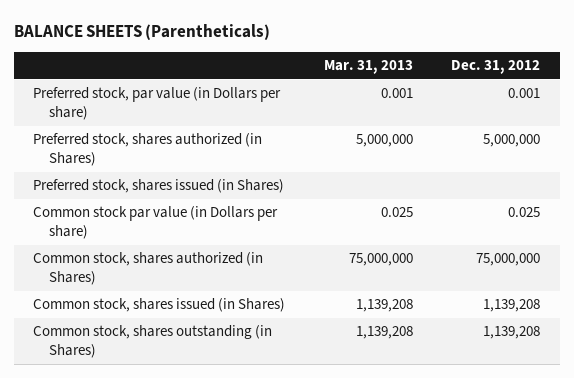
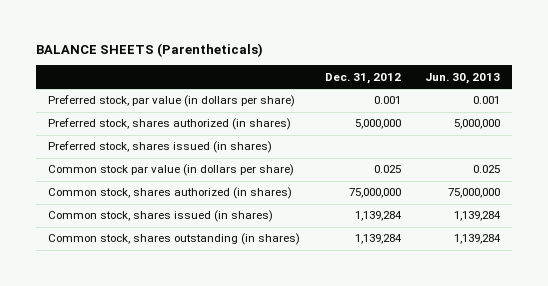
- | Mar. 31, 2013 | Dec. 31, 2012
+ | Dec. 31, 2012 | Jun. 30, 2013
- Preferred stock, par value (in Dollars per share) | 0.001 | 0.001
- Preferred stock, shares authorized (in Shares) | 5,000,000 | 5,000,000
- Preferred stock, shares issued (in Shares)
- Common stock par value (in Dollars per share) | 0.025 | 0.025
- Common stock, shares authorized (in Shares) | 75,000,000 | 75,000,000
- Common stock, shares issued (in Shares) | 1,139,208 | 1,139,208
- Common stock, shares outstanding (in Shares) | 1,139,208 | 1,139,208
+ Preferred stock, par value (in dollars per share) | 0.001 | 0.001
+ Preferred stock, shares authorized (in shares) | 5,000,000 | 5,000,000
+ Preferred stock, shares issued (in shares)
+ Common stock par value (in dollars per share) | 0.025 | 0.025
+ Common stock, shares authorized (in shares) | 75,000,000 | 75,000,000
+ Common stock, shares issued (in shares) | 1,139,284 | 1,139,284
+ Common stock, shares outstanding (in shares) | 1,139,284 | 1,139,284

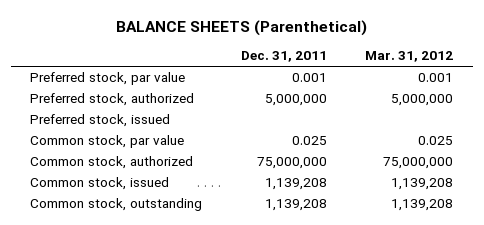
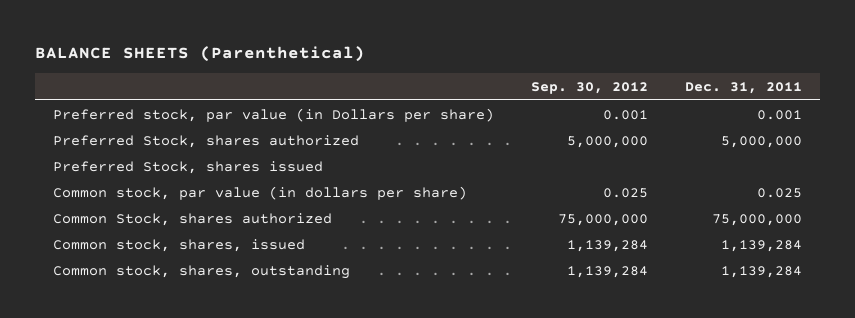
- | Dec. 31, 2011 | Mar. 31, 2012
+ | Sep. 30, 2012 | Dec. 31, 2011
- Preferred stock, par value | 0.001 | 0.001
- Preferred stock, authorized | 5,000,000 | 5,000,000
- Preferred stock, issued
- Common stock, par value | 0.025 | 0.025
- Common stock, authorized | 75,000,000 | 75,000,000
- Common stock, issued | 1,139,208 | 1,139,208
- Common stock, outstanding | 1,139,208 | 1,139,208
+ Preferred stock, par value (in Dollars per share) | 0.001 | 0.001
+ Preferred Stock, shares authorized | 5,000,000 | 5,000,000
+ Preferred Stock, shares issued
+ Common stock, par value (in dollars per share) | 0.025 | 0.025
+ Common Stock, shares authorized | 75,000,000 | 75,000,000
+ Common stock, shares, issued | 1,139,284 | 1,139,284
+ Common stock, shares, outstanding | 1,139,284 | 1,139,284

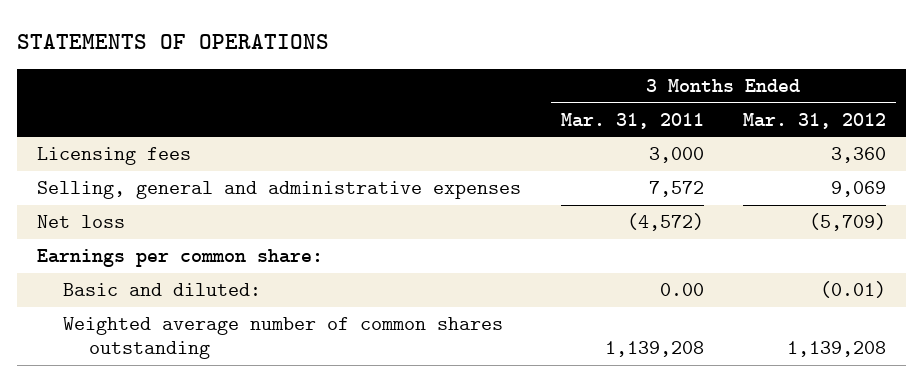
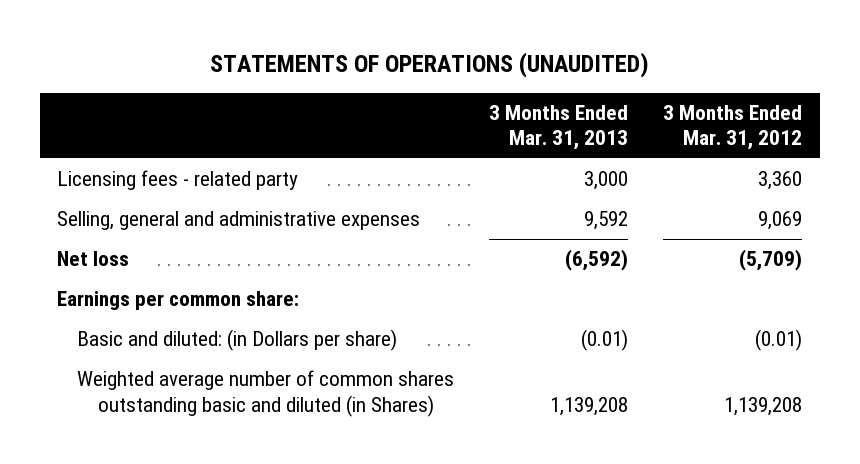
- STATEMENTS OF OPERATIONS
+ STATEMENTS OF OPERATIONS (UNAUDITED)
- | 3 Months Ended Mar. 31, 2011 | 3 Months Ended Mar. 31, 2012
+ | 3 Months Ended Mar. 31, 2013 | 3 Months Ended Mar. 31, 2012
- Licensing fees | 3,000 | 3,360
+ Licensing fees - related party | 3,000 | 3,360
- Basic and diluted: | 0.00 | (0.01)
- Weighted average number of common shares outstanding | 1,139,208 | 1,139,208
+ Basic and diluted: (in Dollars per share) | (0.01) | (0.01)
+ Weighted average number of common shares outstanding basic and diluted (in Shares) | 1,139,208 | 1,139,208

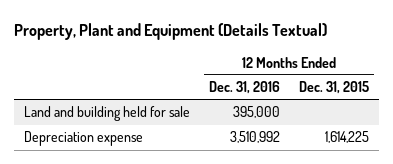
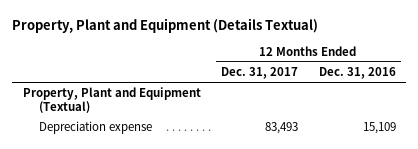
- | 12 Months Ended Dec. 31, 2016 | 12 Months Ended Dec. 31, 2015
+ | 12 Months Ended Dec. 31, 2017 | 12 Months Ended Dec. 31, 2016
- Land and building held for sale | 395,000 |
- Depreciation expense | 3,510,992 | 1,614,225
+ Property, Plant and Equipment (Textual)
+ Depreciation expense | 83,493 | 15,109

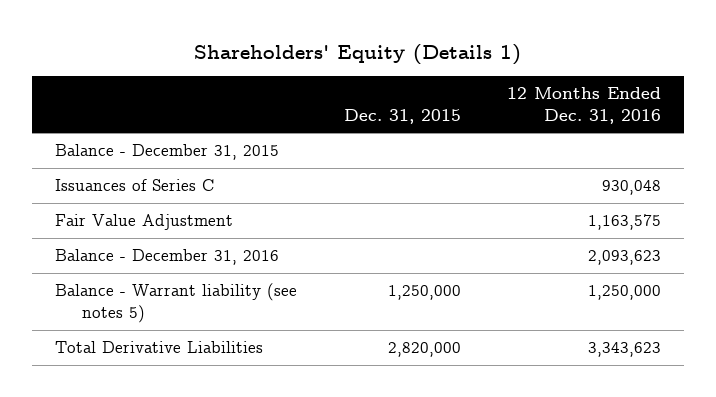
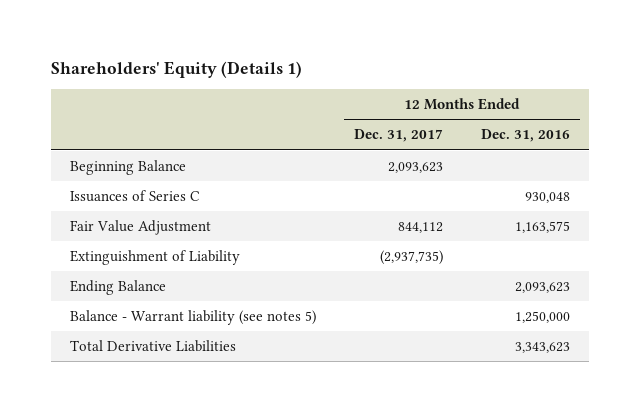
- | Dec. 31, 2015 | 12 Months Ended Dec. 31, 2016
+ | 12 Months Ended Dec. 31, 2017 | 12 Months Ended Dec. 31, 2016
- Balance - December 31, 2015
+ Beginning Balance | 2,093,623 |
- Balance - December 31, 2016 | | 2,093,623
+ Extinguishment of Liability | (2,937,735) |
+ Ending Balance | | 2,093,623

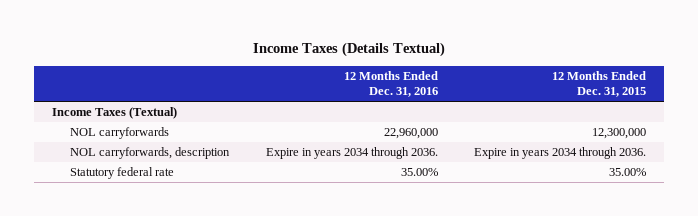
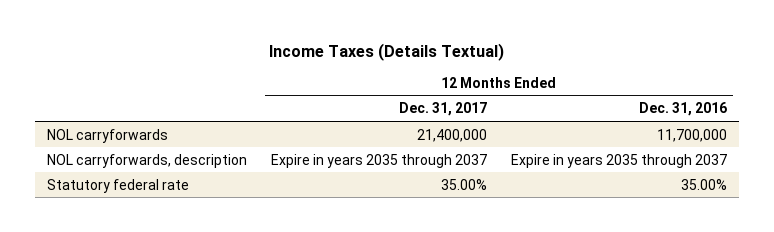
- | 12 Months Ended Dec. 31, 2016 | 12 Months Ended Dec. 31, 2015
+ | 12 Months Ended Dec. 31, 2017 | 12 Months Ended Dec. 31, 2016
- Income Taxes (Textual)
- NOL carryforwards | 22,960,000 | 12,300,000
- NOL carryforwards, description | Expire in years 2034 through 2036. | Expire in years 2034 through 2036.
+ NOL carryforwards | 21,400,000 | 11,700,000
+ NOL carryforwards, description | Expire in years 2035 through 2037 | Expire in years 2035 through 2037

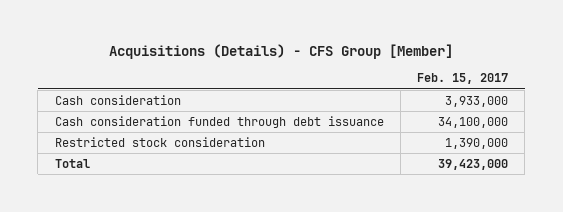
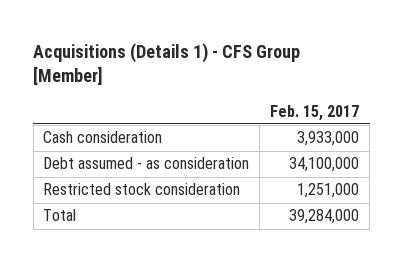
- Acquisitions (Details) - CFS Group [Member]
+ Acquisitions (Details 1) - CFS Group [Member]
- Cash consideration funded through debt issuance | 34,100,000
- Restricted stock consideration | 1,390,000
- Total | 39,423,000
+ Debt assumed - as consideration | 34,100,000
+ Restricted stock consideration | 1,251,000
+ Total | 39,284,000

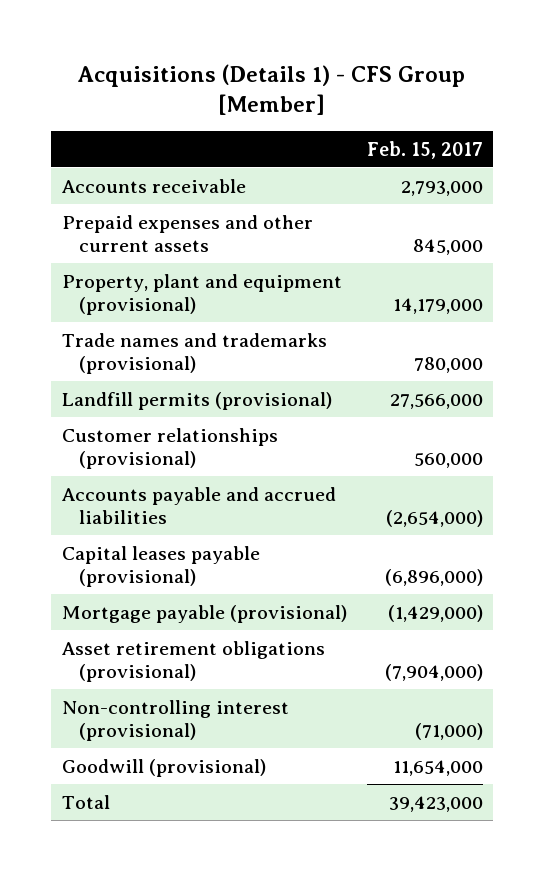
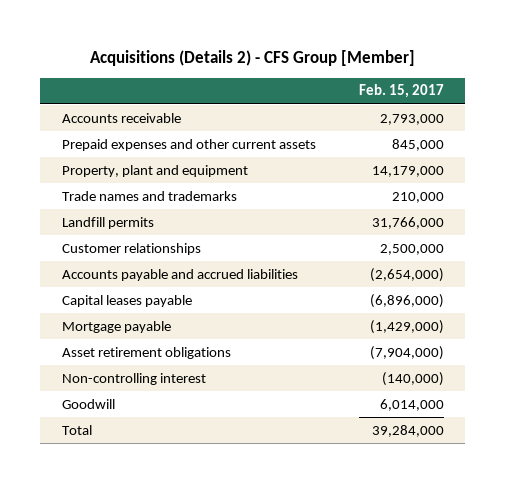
- Acquisitions (Details 1) - CFS Group [Member]
+ Acquisitions (Details 2) - CFS Group [Member]
- Property, plant and equipment (provisional) | 14,179,000
- Trade names and trademarks (provisional) | 780,000
- Landfill permits (provisional) | 27,566,000
- Customer relationships (provisional) | 560,000
+ Property, plant and equipment | 14,179,000
+ Trade names and trademarks | 210,000
+ Landfill permits | 31,766,000
+ Customer relationships | 2,500,000
- Capital leases payable (provisional) | (6,896,000)
- Mortgage payable (provisional) | (1,429,000)
- Asset retirement obligations (provisional) | (7,904,000)
- Non-controlling interest (provisional) | (71,000)
- Goodwill (provisional) | 11,654,000
- Total | 39,423,000
+ Capital leases payable | (6,896,000)
+ Mortgage payable | (1,429,000)
+ Asset retirement obligations | (7,904,000)
+ Non-controlling interest | (140,000)
+ Goodwill | 6,014,000
+ Total | 39,284,000

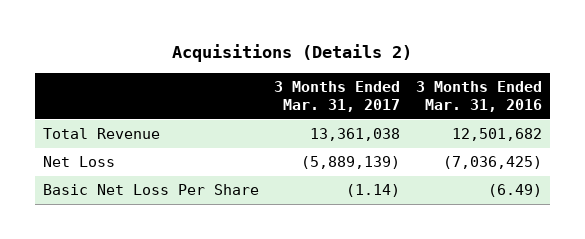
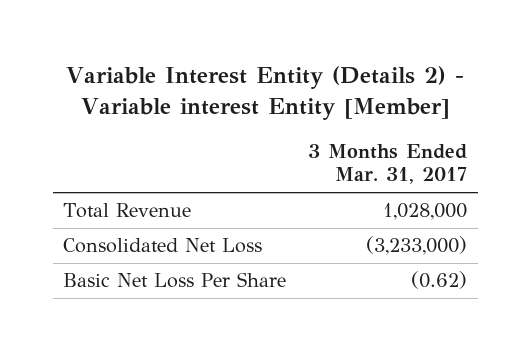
- Acquisitions (Details 2)
+ Variable Interest Entity (Details 2) - Variable interest Entity [Member]
- | 3 Months Ended Mar. 31, 2017 | 3 Months Ended Mar. 31, 2016
+ | 3 Months Ended Mar. 31, 2017
- Total Revenue | 13,361,038 | 12,501,682
- Net Loss | (5,889,139) | (7,036,425)
- Basic Net Loss Per Share | (1.14) | (6.49)
+ Total Revenue | 1,028,000
+ Consolidated Net Loss | (3,233,000)
+ Basic Net Loss Per Share | (0.62)

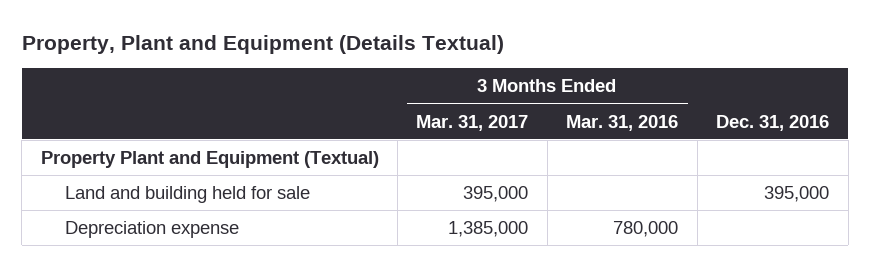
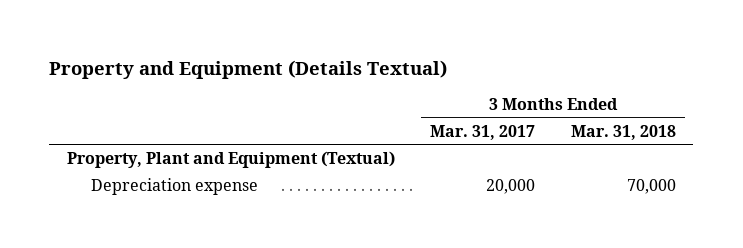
- Property, Plant and Equipment (Details Textual)
+ Property and Equipment (Details Textual)
- | 3 Months Ended Mar. 31, 2017 | 3 Months Ended Mar. 31, 2016 | Dec. 31, 2016
+ | 3 Months Ended Mar. 31, 2017 | 3 Months Ended Mar. 31, 2018
- Property Plant and Equipment (Textual)
- Land and building held for sale | 395,000 | | 395,000
- Depreciation expense | 1,385,000 | 780,000 |
+ Property, Plant and Equipment (Textual)
+ Depreciation expense | 20,000 | 70,000

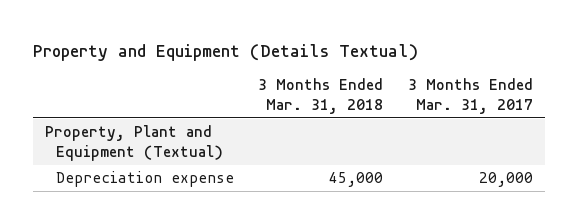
- | 3 Months Ended Mar. 31, 2017 | 3 Months Ended Mar. 31, 2018
+ | 3 Months Ended Mar. 31, 2018 | 3 Months Ended Mar. 31, 2017
- Depreciation expense | 20,000 | 70,000
+ Depreciation expense | 45,000 | 20,000

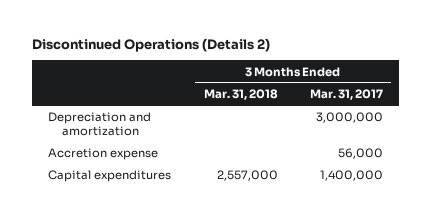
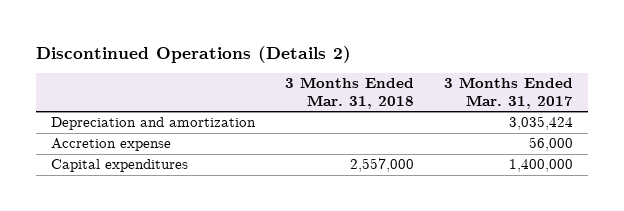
- Depreciation and amortization | | 3,000,000
+ Depreciation and amortization | | 3,035,424

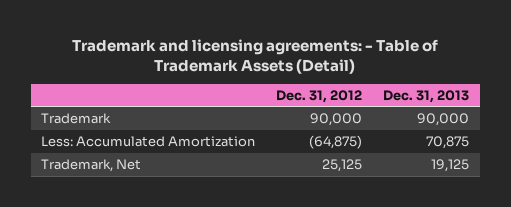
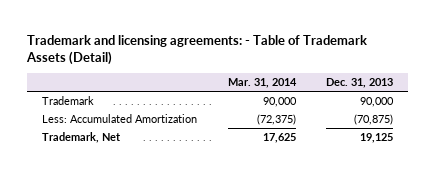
- | Dec. 31, 2012 | Dec. 31, 2013
+ | Mar. 31, 2014 | Dec. 31, 2013
- Less: Accumulated Amortization | (64,875) | 70,875
+ Less: Accumulated Amortization | (72,375) | (70,875)

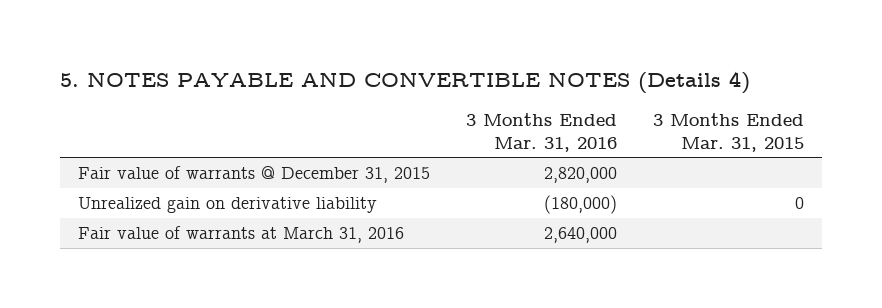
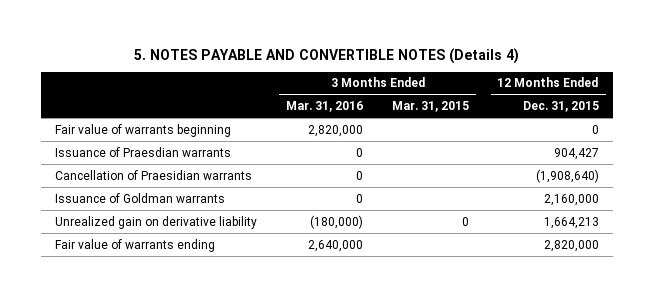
- | 3 Months Ended Mar. 31, 2016 | 3 Months Ended Mar. 31, 2015
+ | 3 Months Ended Mar. 31, 2016 | 3 Months Ended Mar. 31, 2015 | 12 Months Ended Dec. 31, 2015
- Fair value of warrants @ December 31, 2015 | 2,820,000 |
+ Fair value of warrants beginning | 2,820,000 | | 0
+ Issuance of Praesdian warrants | 0 | | 904,427
+ Cancellation of Praesidian warrants | 0 | | (1,908,640)
+ Issuance of Goldman warrants | 0 | | 2,160,000
- Fair value of warrants at March 31, 2016 | 2,640,000 |
+ Fair value of warrants ending | 2,640,000 | | 2,820,000

